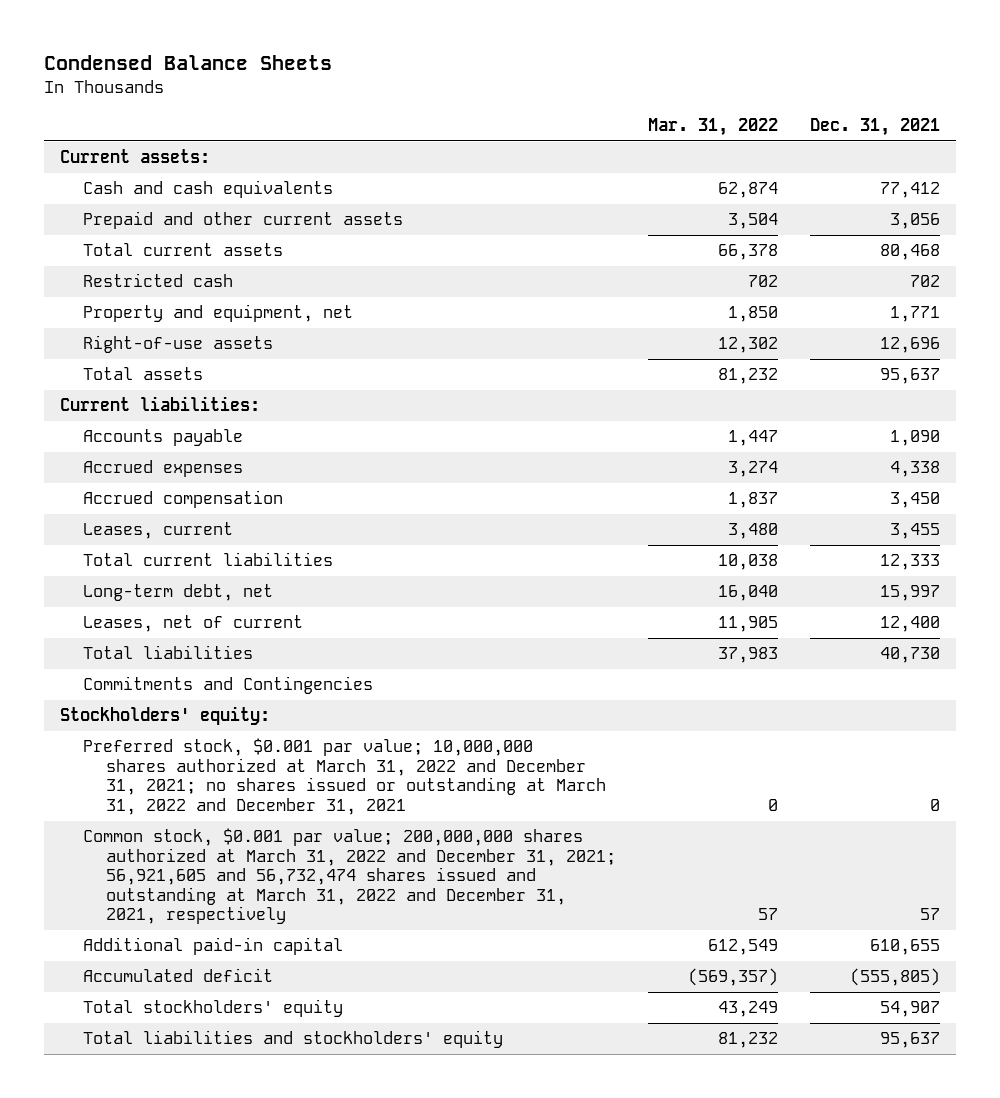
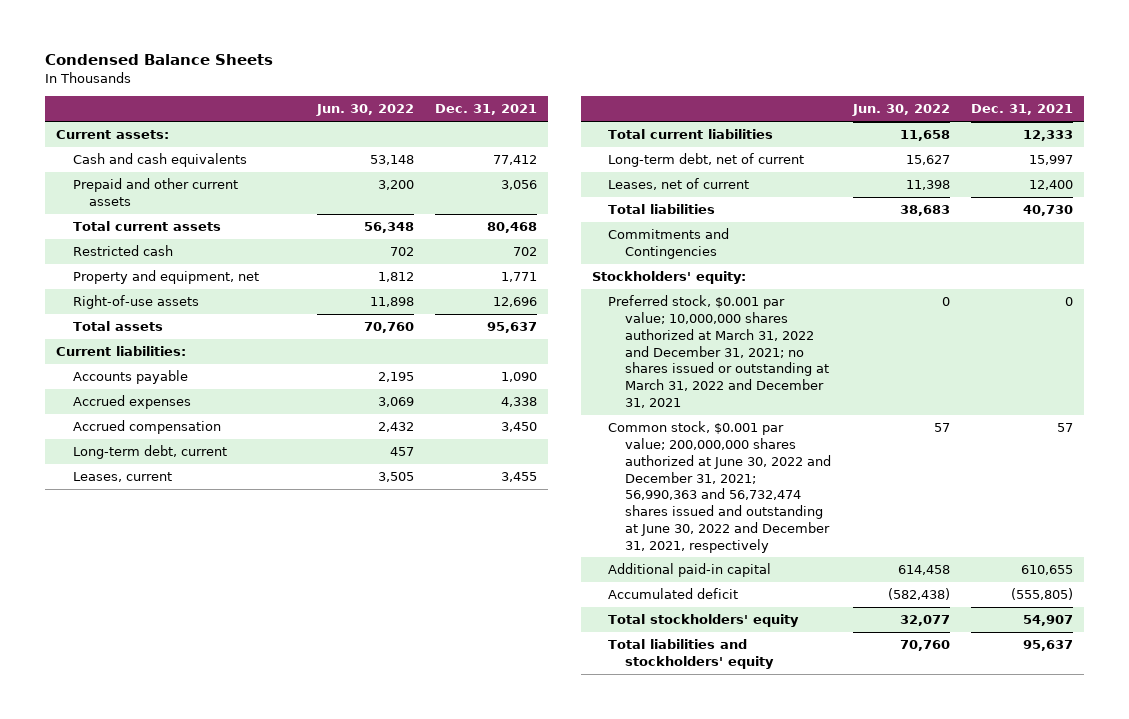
- | Mar. 31, 2022 | Dec. 31, 2021
+ | Jun. 30, 2022 | Dec. 31, 2021
+ Long-term debt, current | 457 |
- Long-term debt, net | 16,040 | 15,997
+ Long-term debt, net of current | 15,627 | 15,997
- Common stock, $0.001 par value; 200,000,000 shares authorized at March 31, 2022 and December 31, 2021; 56,921,605 and 56,732,474 shares issued and outstanding at March 31, 2022 and December 31, 2021, respectively | 57 | 57
+ Common stock, $0.001 par value; 200,000,000 shares authorized at June 30, 2022 and December 31, 2021; 56,990,363 and 56,732,474 shares issued and outstanding at June 30, 2022 and December 31, 2021, respectively | 57 | 57

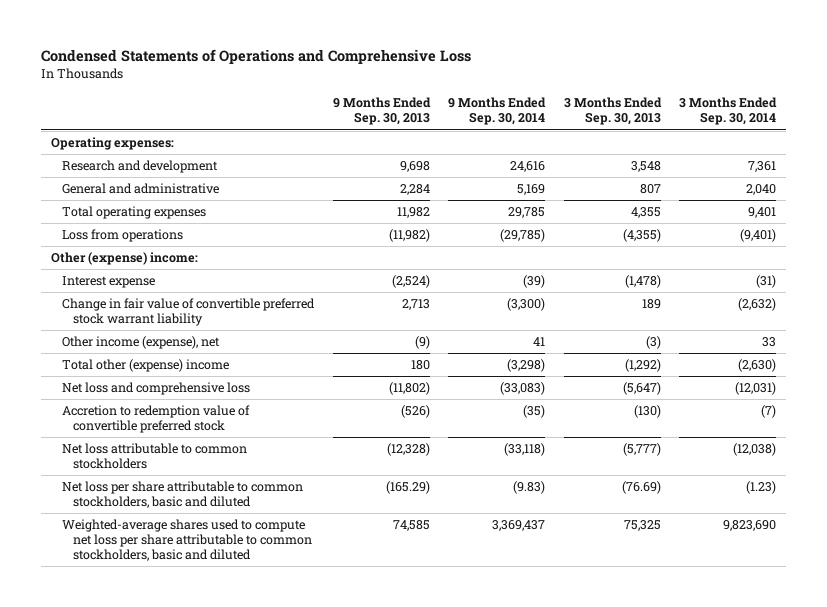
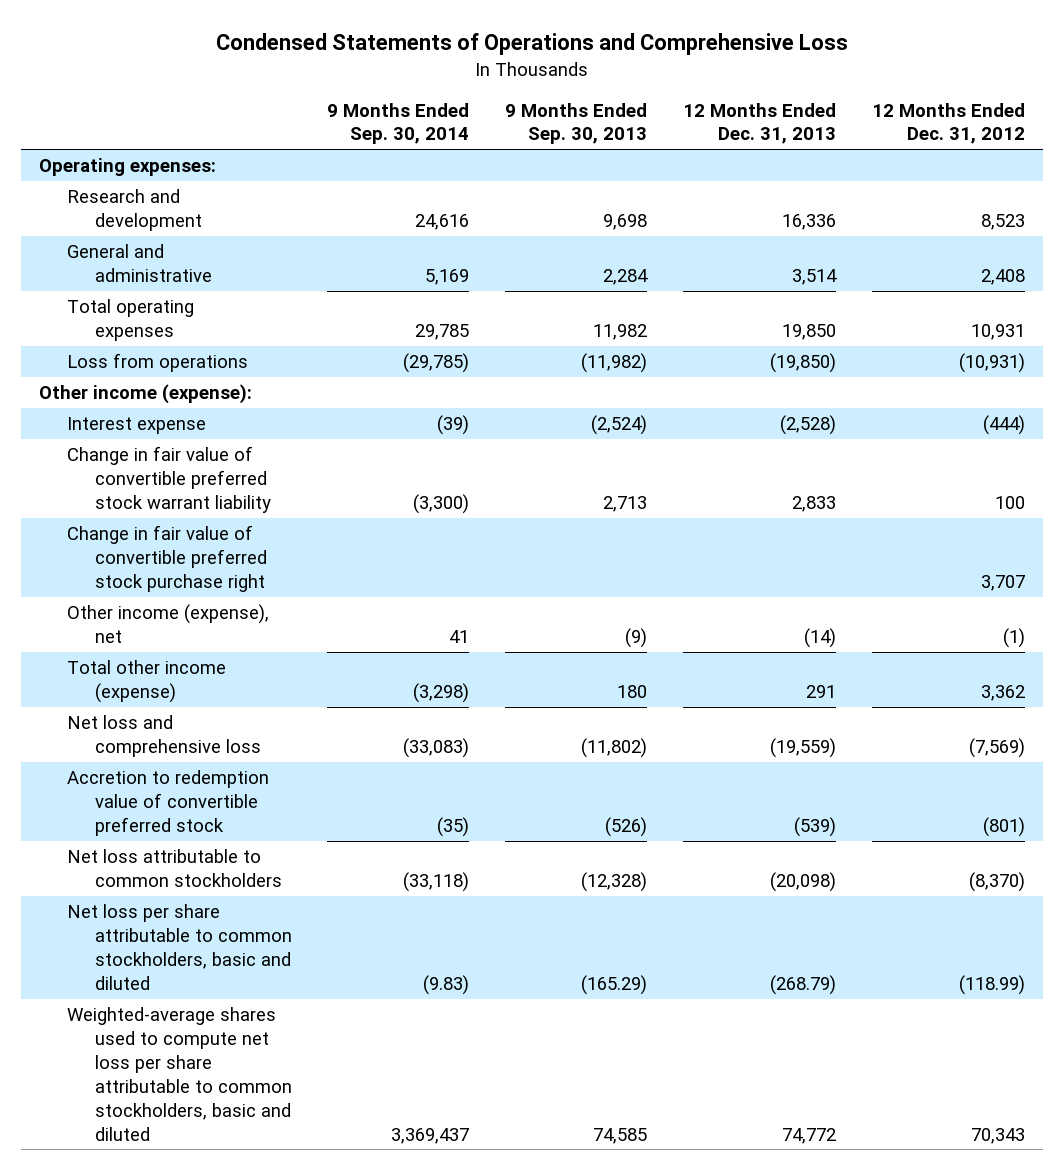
- | 9 Months Ended Sep. 30, 2013 | 9 Months Ended Sep. 30, 2014 | 3 Months Ended Sep. 30, 2013 | 3 Months Ended Sep. 30, 2014
+ | 9 Months Ended Sep. 30, 2014 | 9 Months Ended Sep. 30, 2013 | 12 Months Ended Dec. 31, 2013 | 12 Months Ended Dec. 31, 2012
- Other (expense) income:
+ Other income (expense):
+ Change in fair value of convertible preferred stock purchase right | | | | 3,707
- Total other (expense) income | 180 | (3,298) | (1,292) | (2,630)
+ Total other income (expense) | (3,298) | 180 | 291 | 3,362

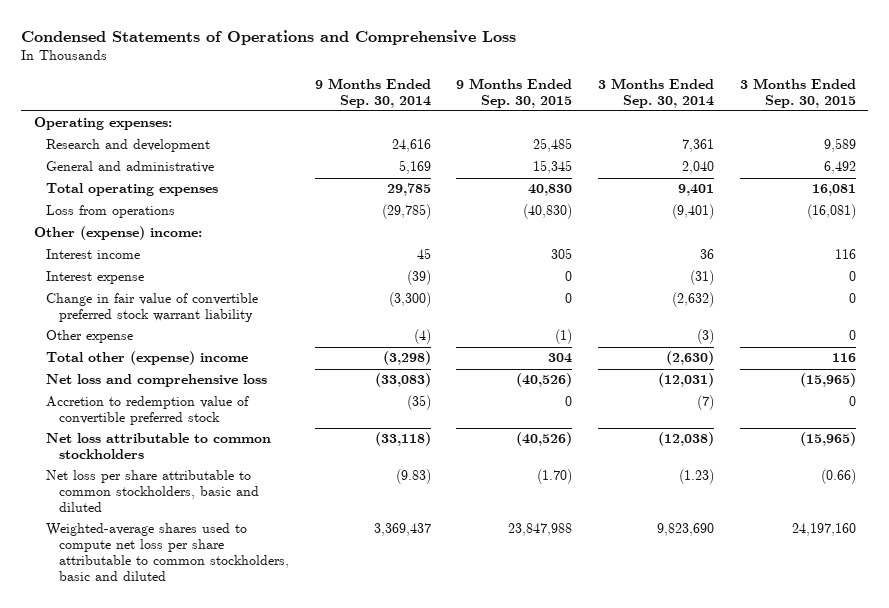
- | 9 Months Ended Sep. 30, 2014 | 9 Months Ended Sep. 30, 2013 | 12 Months Ended Dec. 31, 2013 | 12 Months Ended Dec. 31, 2012
+ | 9 Months Ended Sep. 30, 2014 | 9 Months Ended Sep. 30, 2015 | 3 Months Ended Sep. 30, 2014 | 3 Months Ended Sep. 30, 2015
- Other income (expense):
+ Other (expense) income:
+ Interest income | 45 | 305 | 36 | 116
- Change in fair value of convertible preferred stock purchase right | | | | 3,707
- Other income (expense), net | 41 | (9) | (14) | (1)
- Total other income (expense) | (3,298) | 180 | 291 | 3,362
+ Other expense | (4) | (1) | (3) | 0
+ Total other (expense) income | (3,298) | 304 | (2,630) | 116

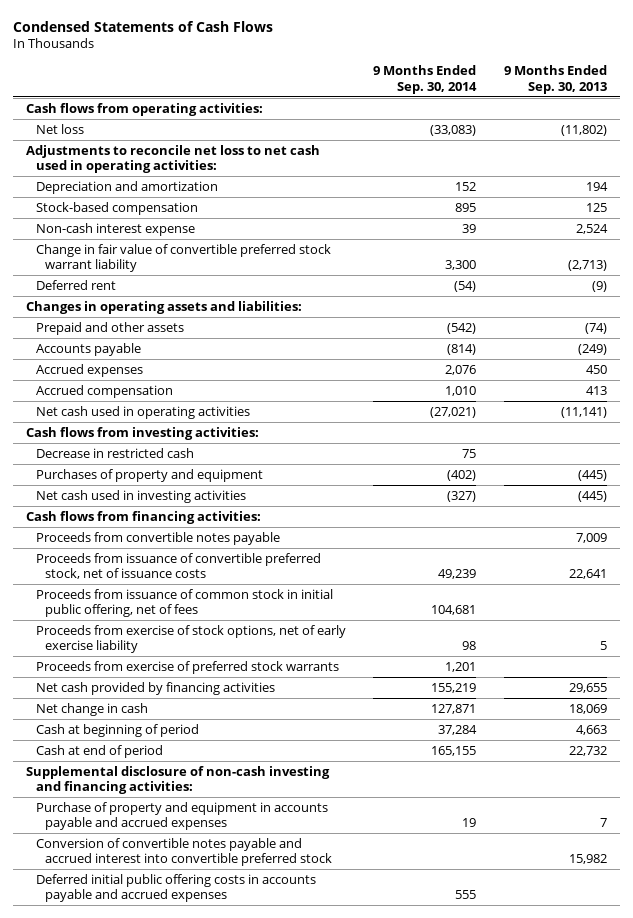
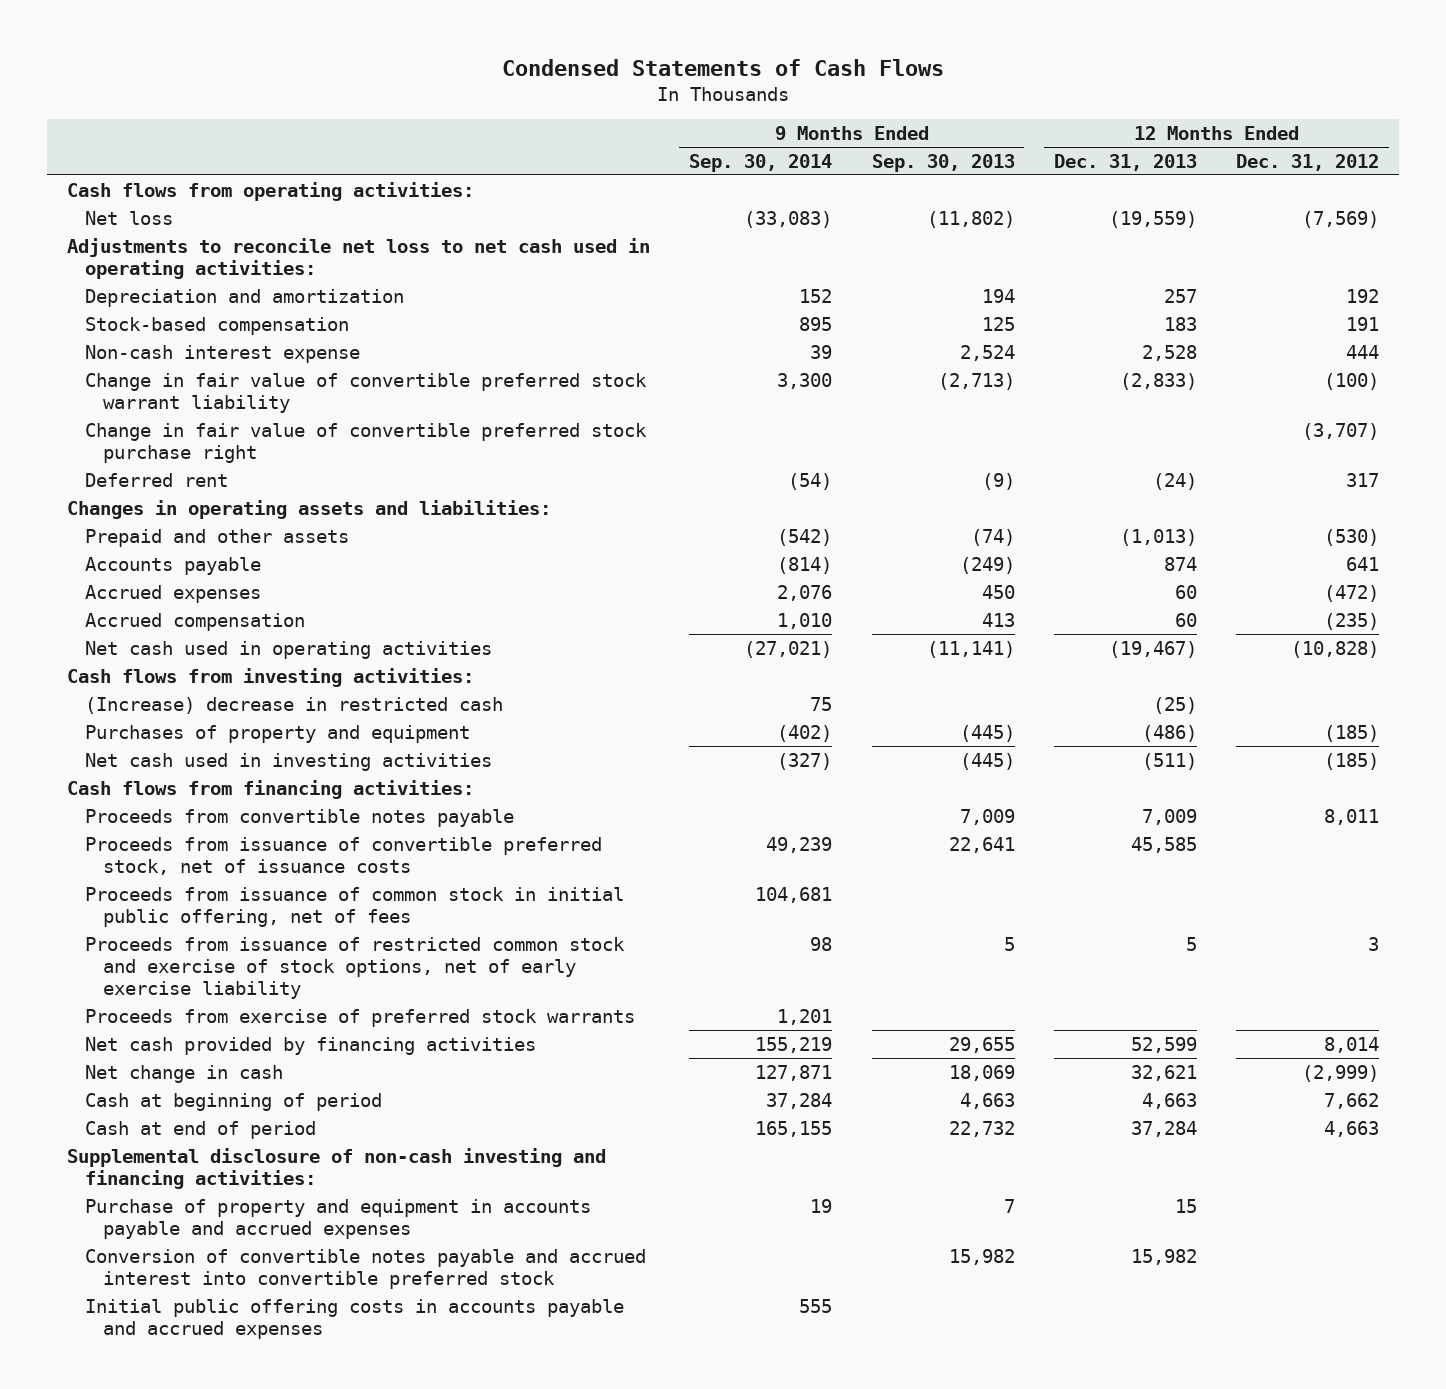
- | 9 Months Ended Sep. 30, 2014 | 9 Months Ended Sep. 30, 2013
+ | 9 Months Ended Sep. 30, 2014 | 9 Months Ended Sep. 30, 2013 | 12 Months Ended Dec. 31, 2013 | 12 Months Ended Dec. 31, 2012
+ Change in fair value of convertible preferred stock purchase right | | | | (3,707)
- Decrease in restricted cash | 75 |
+ (Increase) decrease in restricted cash | 75 | | (25) |
- Proceeds from exercise of stock options, net of early exercise liability | 98 | 5
+ Proceeds from issuance of restricted common stock and exercise of stock options, net of early exercise liability | 98 | 5 | 5 | 3
- Deferred initial public offering costs in accounts payable and accrued expenses | 555 |
+ Initial public offering costs in accounts payable and accrued expenses | 555 | | |

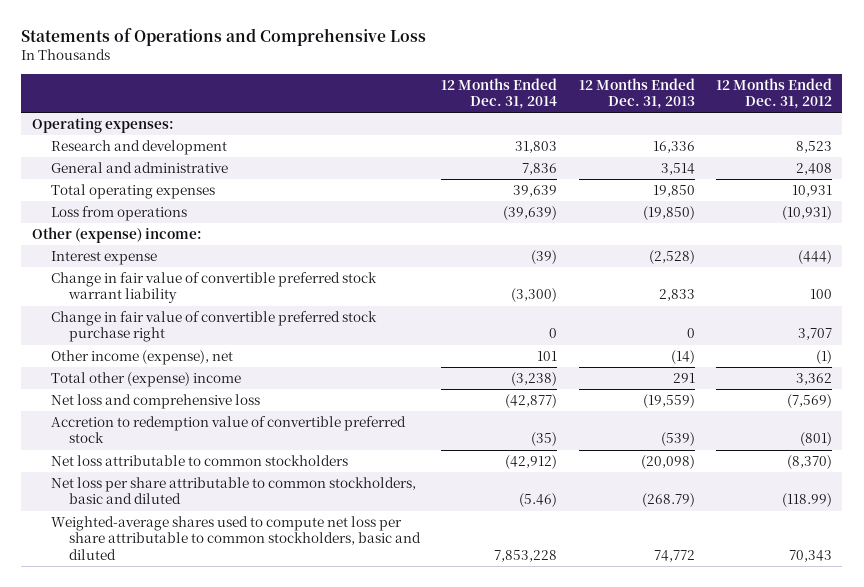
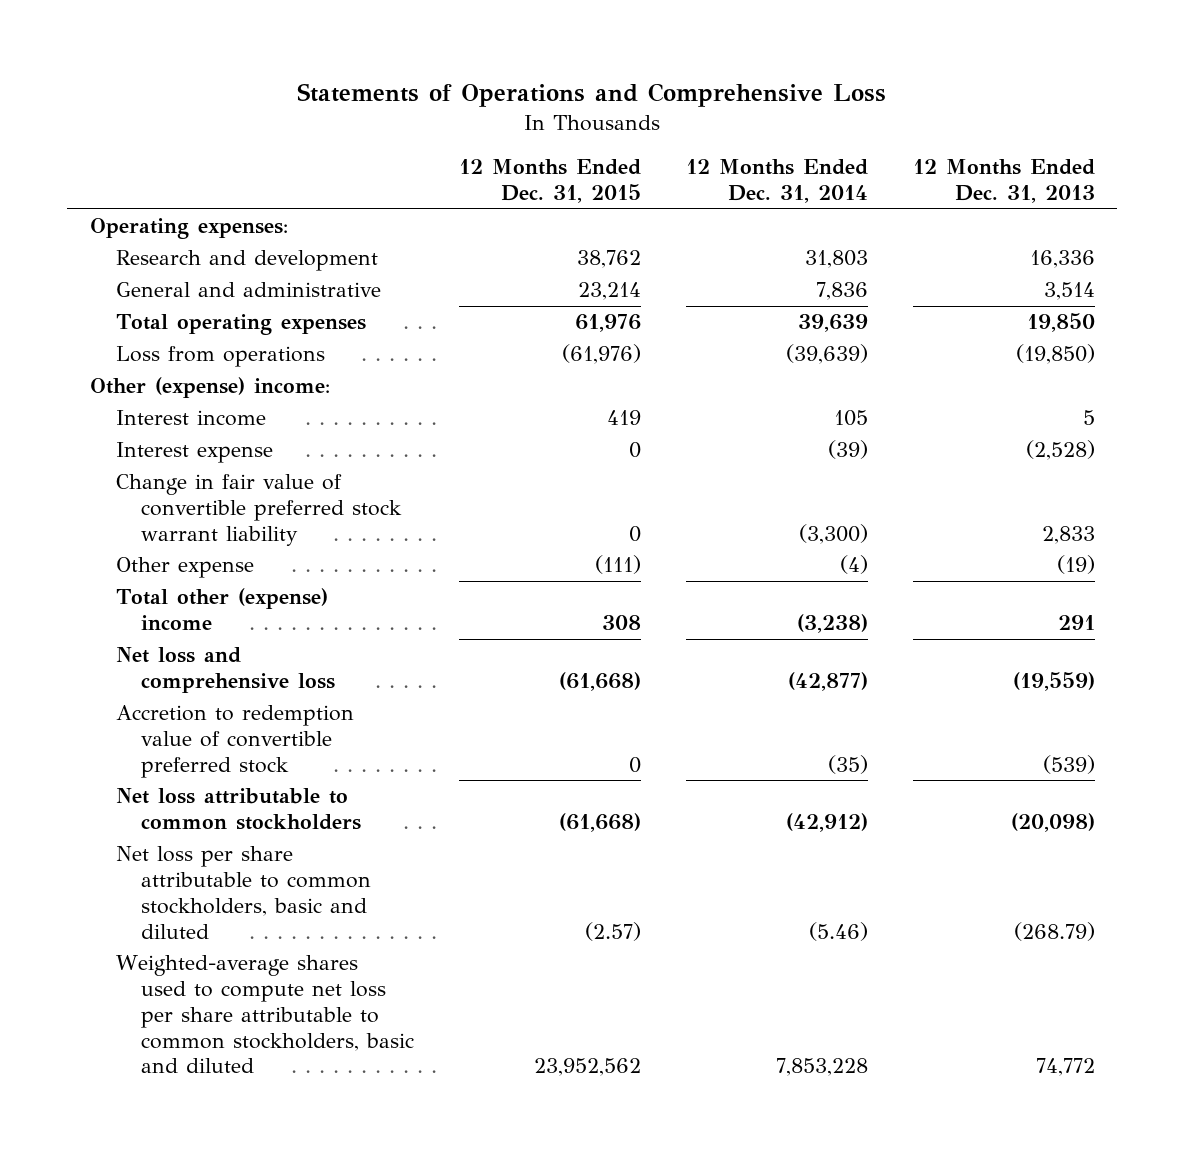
- | 12 Months Ended Dec. 31, 2014 | 12 Months Ended Dec. 31, 2013 | 12 Months Ended Dec. 31, 2012
+ | 12 Months Ended Dec. 31, 2015 | 12 Months Ended Dec. 31, 2014 | 12 Months Ended Dec. 31, 2013
+ Interest income | 419 | 105 | 5
- Change in fair value of convertible preferred stock purchase right | 0 | 0 | 3,707
- Other income (expense), net | 101 | (14) | (1)
+ Other expense | (111) | (4) | (19)

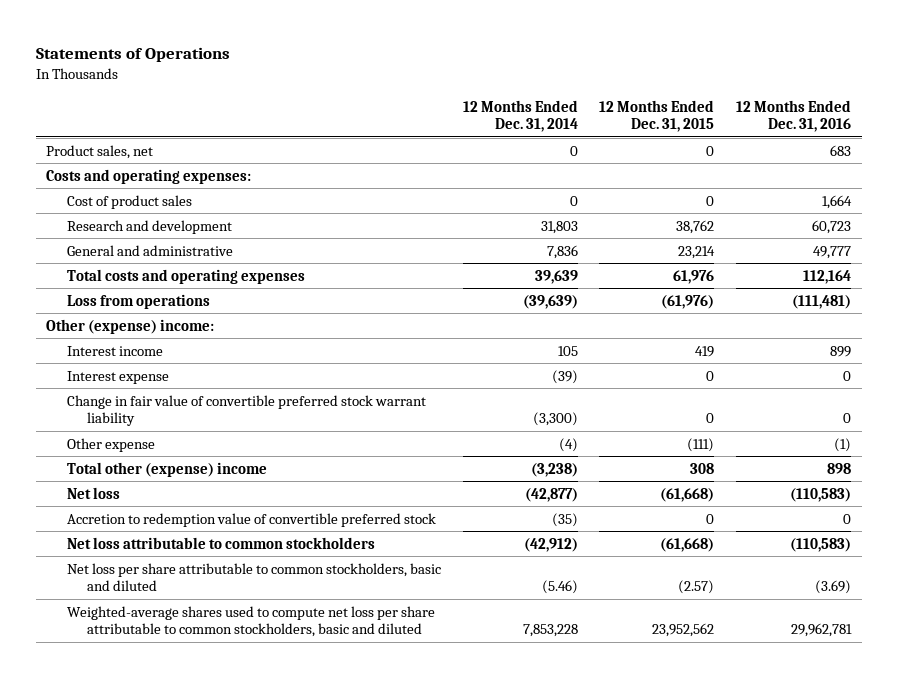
- Statements of Operations and Comprehensive Loss
+ Statements of Operations
- | 12 Months Ended Dec. 31, 2015 | 12 Months Ended Dec. 31, 2014 | 12 Months Ended Dec. 31, 2013
+ | 12 Months Ended Dec. 31, 2014 | 12 Months Ended Dec. 31, 2015 | 12 Months Ended Dec. 31, 2016
- Operating expenses:
+ Product sales, net | 0 | 0 | 683
+ Costs and operating expenses:
+ Cost of product sales | 0 | 0 | 1,664
- Total operating expenses | 61,976 | 39,639 | 19,850
+ Total costs and operating expenses | 39,639 | 61,976 | 112,164
- Net loss and comprehensive loss | (61,668) | (42,877) | (19,559)
+ Net loss | (42,877) | (61,668) | (110,583)

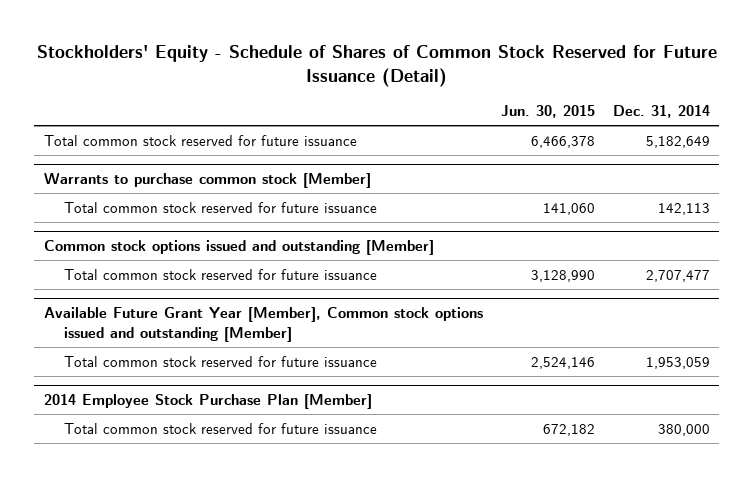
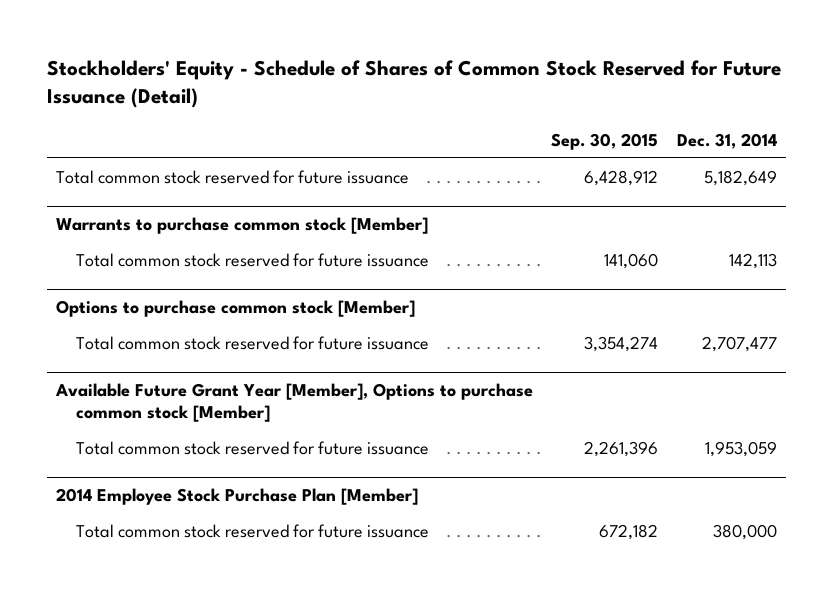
- | Jun. 30, 2015 | Dec. 31, 2014
+ | Sep. 30, 2015 | Dec. 31, 2014
- Common stock options issued and outstanding [Member]
+ Options to purchase common stock [Member]
- Available Future Grant Year [Member], Common stock options issued and outstanding [Member]
+ Available Future Grant Year [Member], Options to purchase common stock [Member]

